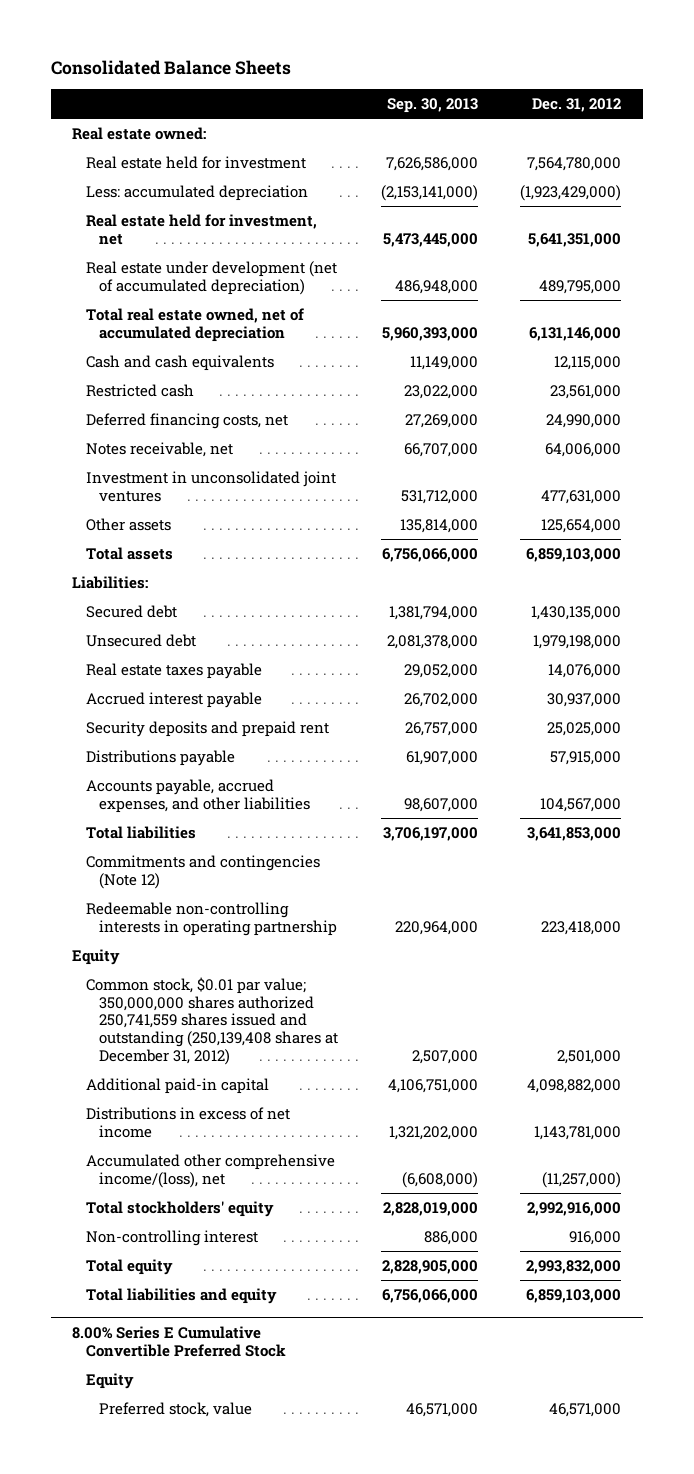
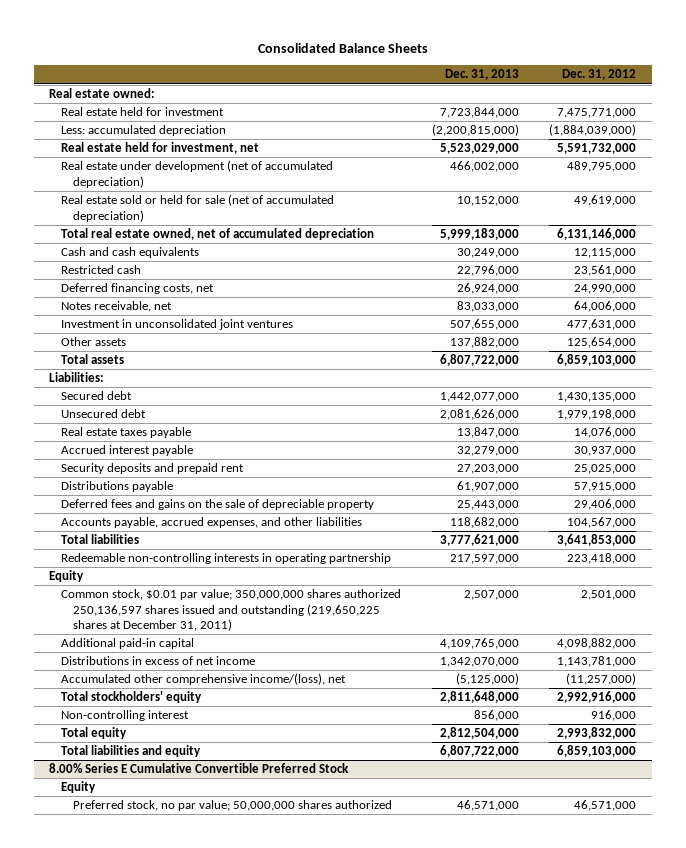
- | Sep. 30, 2013 | Dec. 31, 2012
+ | Dec. 31, 2013 | Dec. 31, 2012
- Real estate held for investment | 7,626,586,000 | 7,564,780,000
- Less: accumulated depreciation | (2,153,141,000) | (1,923,429,000)
- Real estate held for investment, net | 5,473,445,000 | 5,641,351,000
+ Real estate held for investment | 7,723,844,000 | 7,475,771,000
+ Less: accumulated depreciation | (2,200,815,000) | (1,884,039,000)
+ Real estate held for investment, net | 5,523,029,000 | 5,591,732,000
+ Real estate sold or held for sale (net of accumulated depreciation) | 10,152,000 | 49,619,000
+ Deferred fees and gains on the sale of depreciable property | 25,443,000 | 29,406,000
- Commitments and contingencies (Note 12)
- Common stock, $0.01 par value; 350,000,000 shares authorized 250,741,559 shares issued and outstanding (250,139,408 shares at December 31, 2012) | 2,507,000 | 2,501,000
+ Common stock, $0.01 par value; 350,000,000 shares authorized 250,136,597 shares issued and outstanding (219,650,225 shares at December 31, 2011) | 2,507,000 | 2,501,000
@ 8.00% Series E Cumulative Convertible Preferred Stock
- Preferred stock, value | 46,571,000 | 46,571,000
+ Preferred stock, no par value; 50,000,000 shares authorized | 46,571,000 | 46,571,000

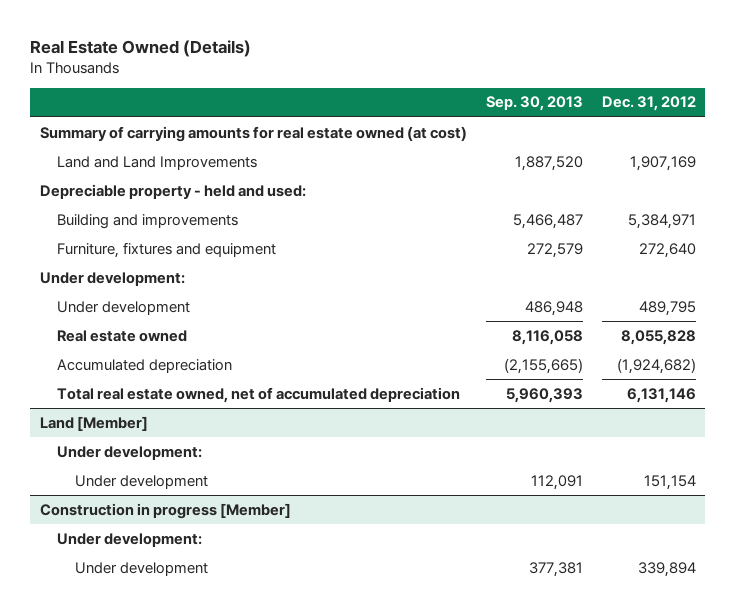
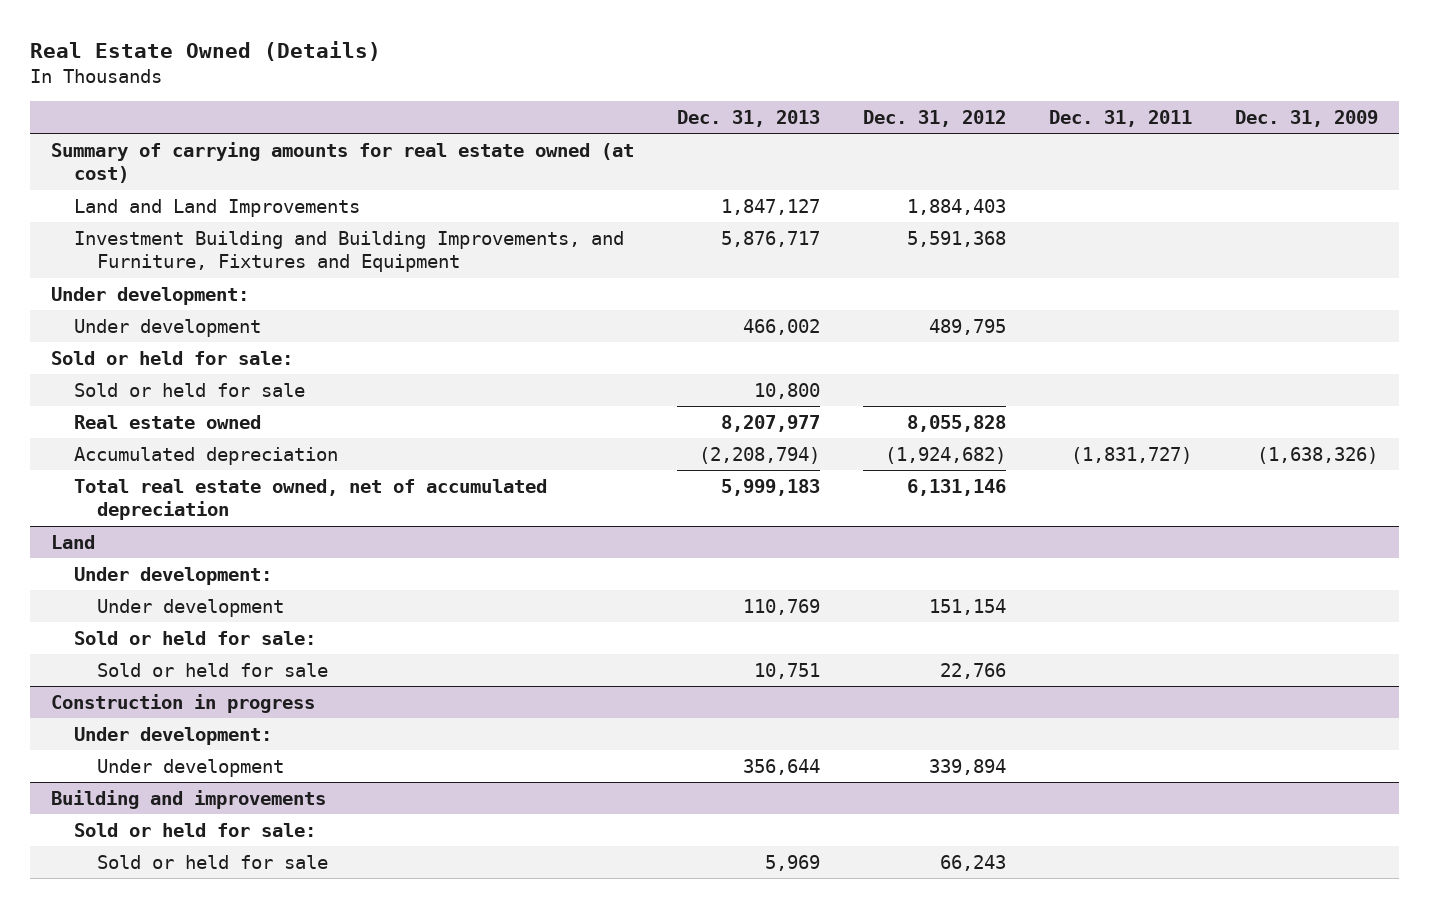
- | Sep. 30, 2013 | Dec. 31, 2012
+ | Dec. 31, 2013 | Dec. 31, 2012 | Dec. 31, 2011 | Dec. 31, 2009
- Land and Land Improvements | 1,887,520 | 1,907,169
- Depreciable property - held and used:
- Building and improvements | 5,466,487 | 5,384,971
- Furniture, fixtures and equipment | 272,579 | 272,640
+ Land and Land Improvements | 1,847,127 | 1,884,403 | |
+ Investment Building and Building Improvements, and Furniture, Fixtures and Equipment | 5,876,717 | 5,591,368 | |
+ Sold or held for sale:
+ Sold or held for sale | 10,800 | | |
- Land [Member]
+ Land
- Construction in progress [Member]
+ Sold or held for sale:
+ Sold or held for sale | 10,751 | 22,766 | |
+ Construction in progress
+ Building and improvements
+ Sold or held for sale:
+ Sold or held for sale | 5,969 | 66,243 | |

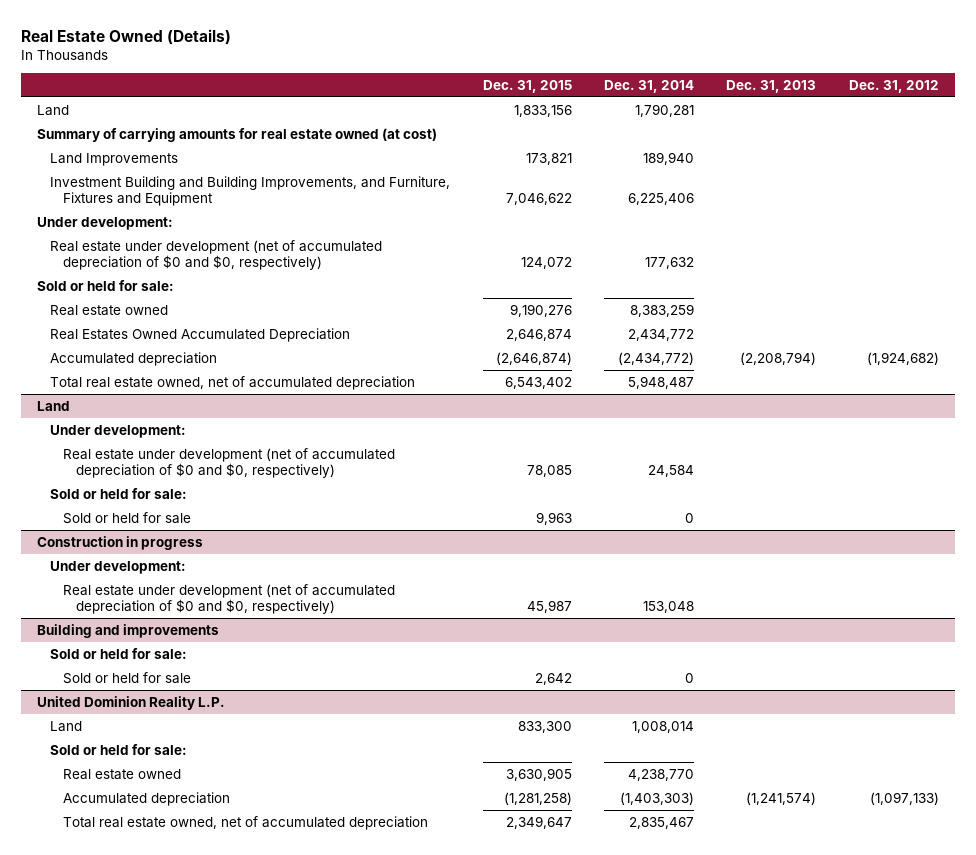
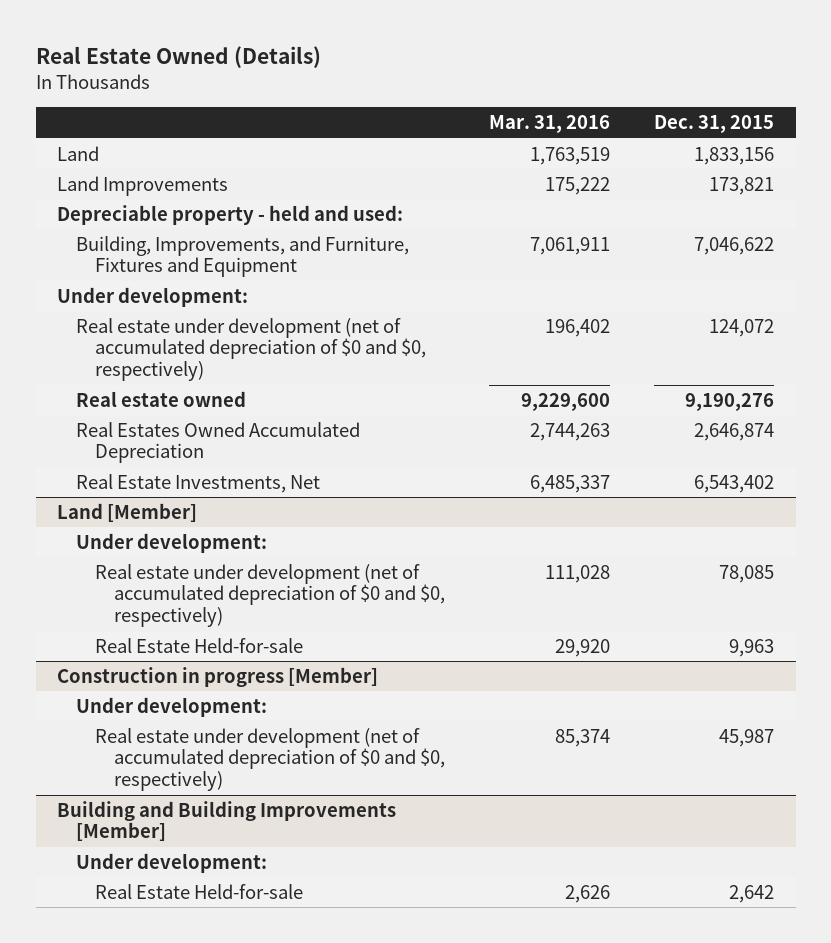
- | Dec. 31, 2015 | Dec. 31, 2014 | Dec. 31, 2013 | Dec. 31, 2012
+ | Mar. 31, 2016 | Dec. 31, 2015
- Summary of carrying amounts for real estate owned (at cost)
- Investment Building and Building Improvements, and Furniture, Fixtures and Equipment | 7,046,622 | 6,225,406 | |
+ Depreciable property - held and used:
+ Building, Improvements, and Furniture, Fixtures and Equipment | 7,061,911 | 7,046,622
- Sold or held for sale:
- Accumulated depreciation | (2,646,874) | (2,434,772) | (2,208,794) | (1,924,682)
- Total real estate owned, net of accumulated depreciation | 6,543,402 | 5,948,487 | |
- Land
+ Real Estate Investments, Net | 6,485,337 | 6,543,402
+ Land [Member]
- Sold or held for sale:
- Sold or held for sale | 9,963 | 0 | |
- Construction in progress
+ Real Estate Held-for-sale | 29,920 | 9,963
+ Construction in progress [Member]
- Building and improvements
- Sold or held for sale:
- Sold or held for sale | 2,642 | 0 | |
- United Dominion Reality L.P.
- Land | 833,300 | 1,008,014 | |
- Sold or held for sale:
- Real estate owned | 3,630,905 | 4,238,770 | |
- Accumulated depreciation | (1,281,258) | (1,403,303) | (1,241,574) | (1,097,133)
- Total real estate owned, net of accumulated depreciation | 2,349,647 | 2,835,467 | |
+ Building and Building Improvements [Member]
+ Under development:
+ Real Estate Held-for-sale | 2,626 | 2,642

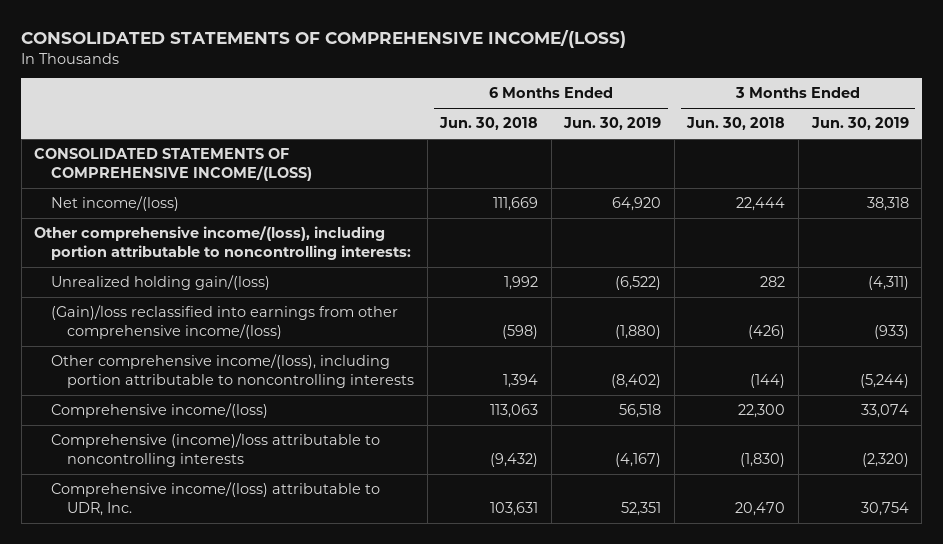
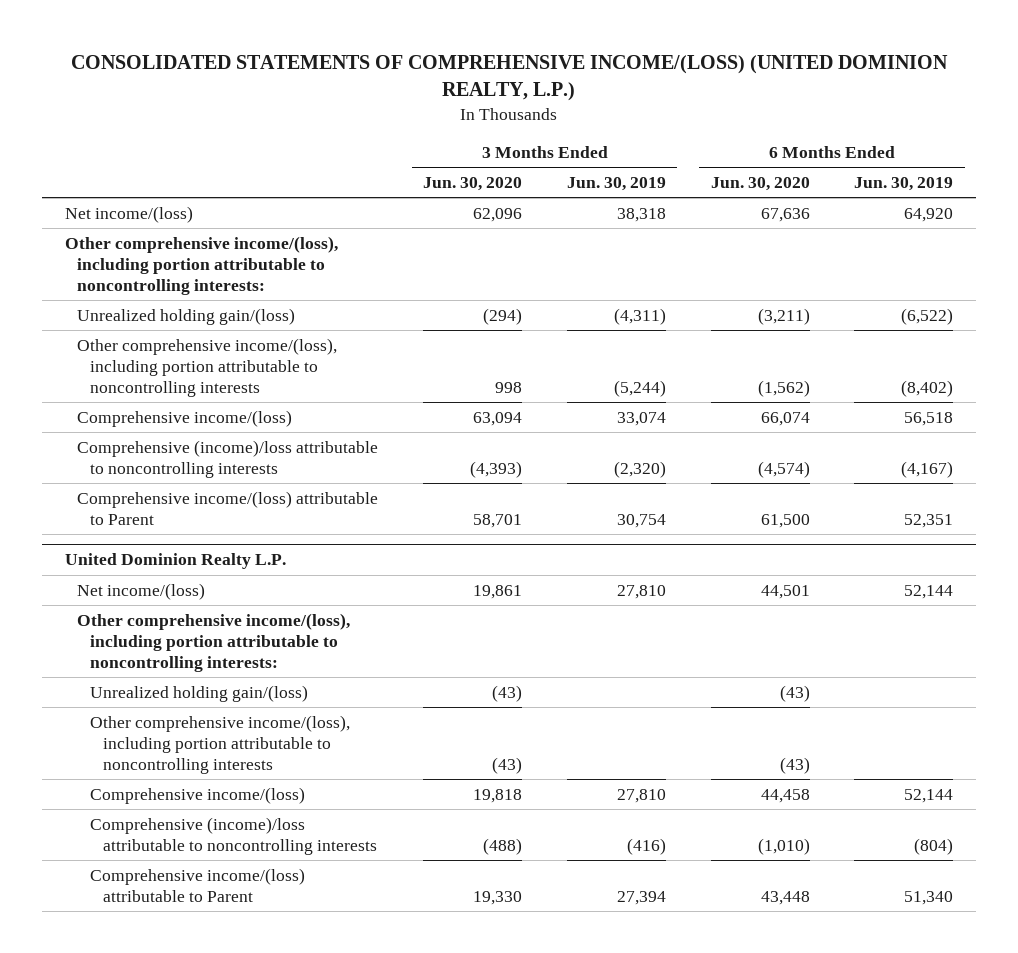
- CONSOLIDATED STATEMENTS OF COMPREHENSIVE INCOME/(LOSS)
+ CONSOLIDATED STATEMENTS OF COMPREHENSIVE INCOME/(LOSS) (UNITED DOMINION REALTY, L.P.)
- | 6 Months Ended Jun. 30, 2018 | 6 Months Ended Jun. 30, 2019 | 3 Months Ended Jun. 30, 2018 | 3 Months Ended Jun. 30, 2019
+ | 3 Months Ended Jun. 30, 2020 | 3 Months Ended Jun. 30, 2019 | 6 Months Ended Jun. 30, 2020 | 6 Months Ended Jun. 30, 2019
- CONSOLIDATED STATEMENTS OF COMPREHENSIVE INCOME/(LOSS)
- (Gain)/loss reclassified into earnings from other comprehensive income/(loss) | (598) | (1,880) | (426) | (933)
- Comprehensive income/(loss) attributable to UDR, Inc. | 103,631 | 52,351 | 20,470 | 30,754
+ Comprehensive income/(loss) attributable to Parent | 58,701 | 30,754 | 61,500 | 52,351
+ United Dominion Realty L.P.
+ Net income/(loss) | 19,861 | 27,810 | 44,501 | 52,144
+ Other comprehensive income/(loss), including portion attributable to noncontrolling interests:
+ Unrealized holding gain/(loss) | (43) | | (43) |
+ Other comprehensive income/(loss), including portion attributable to noncontrolling interests | (43) | | (43) |
+ Comprehensive income/(loss) | 19,818 | 27,810 | 44,458 | 52,144
+ Comprehensive (income)/loss attributable to noncontrolling interests | (488) | (416) | (1,010) | (804)
+ Comprehensive income/(loss) attributable to Parent | 19,330 | 27,394 | 43,448 | 51,340

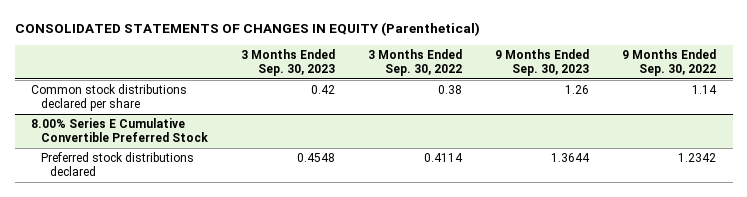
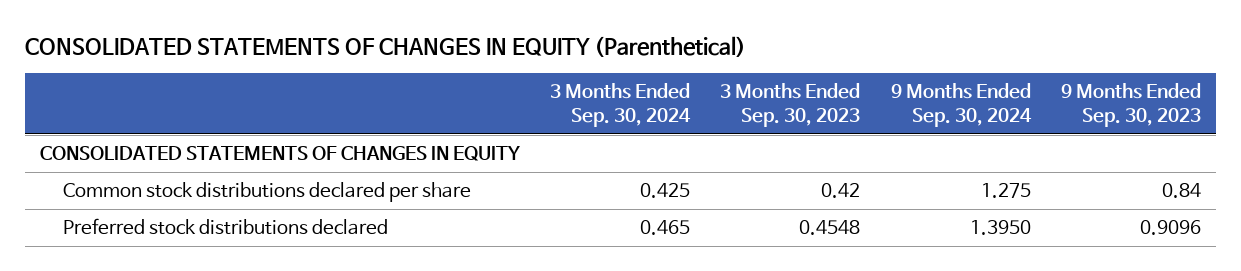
- | 3 Months Ended Sep. 30, 2023 | 3 Months Ended Sep. 30, 2022 | 9 Months Ended Sep. 30, 2023 | 9 Months Ended Sep. 30, 2022
+ | 3 Months Ended Sep. 30, 2024 | 3 Months Ended Sep. 30, 2023 | 9 Months Ended Sep. 30, 2024 | 9 Months Ended Sep. 30, 2023
- Common stock distributions declared per share | 0.42 | 0.38 | 1.26 | 1.14
- 8.00% Series E Cumulative Convertible Preferred Stock
- Preferred stock distributions declared | 0.4548 | 0.4114 | 1.3644 | 1.2342
+ CONSOLIDATED STATEMENTS OF CHANGES IN EQUITY
+ Common stock distributions declared per share | 0.425 | 0.42 | 1.275 | 0.84
+ Preferred stock distributions declared | 0.465 | 0.4548 | 1.3950 | 0.9096

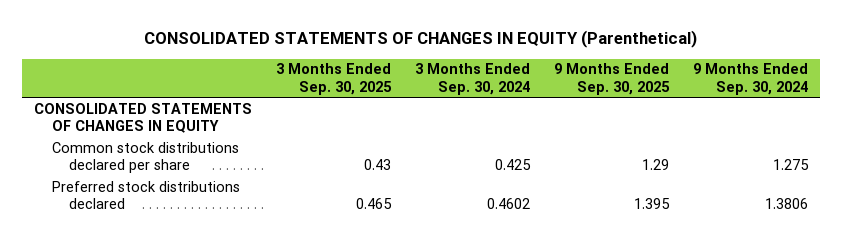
- | 3 Months Ended Sep. 30, 2024 | 3 Months Ended Sep. 30, 2023 | 9 Months Ended Sep. 30, 2024 | 9 Months Ended Sep. 30, 2023
+ | 3 Months Ended Sep. 30, 2025 | 3 Months Ended Sep. 30, 2024 | 9 Months Ended Sep. 30, 2025 | 9 Months Ended Sep. 30, 2024
- Preferred stock distributions declared | 0.465 | 0.4548 | 1.3950 | 0.9096
+ Preferred stock distributions declared | 0.465 | 0.4602 | 1.395 | 1.3806

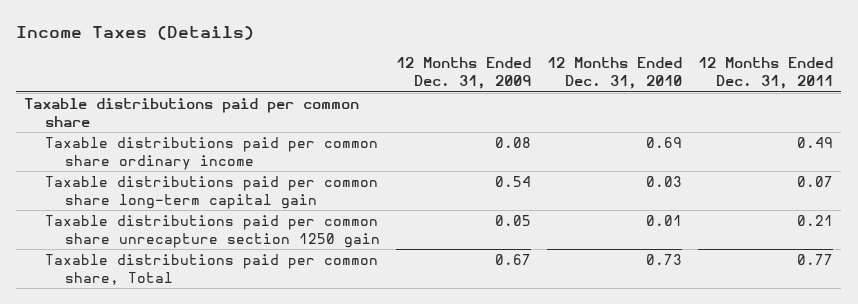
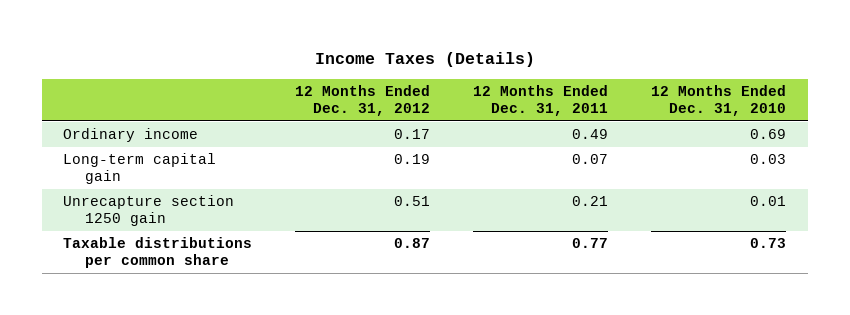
- | 12 Months Ended Dec. 31, 2009 | 12 Months Ended Dec. 31, 2010 | 12 Months Ended Dec. 31, 2011
+ | 12 Months Ended Dec. 31, 2012 | 12 Months Ended Dec. 31, 2011 | 12 Months Ended Dec. 31, 2010
- Taxable distributions paid per common share
- Taxable distributions paid per common share ordinary income | 0.08 | 0.69 | 0.49
- Taxable distributions paid per common share long-term capital gain | 0.54 | 0.03 | 0.07
- Taxable distributions paid per common share unrecapture section 1250 gain | 0.05 | 0.01 | 0.21
- Taxable distributions paid per common share, Total | 0.67 | 0.73 | 0.77
+ Ordinary income | 0.17 | 0.49 | 0.69
+ Long-term capital gain | 0.19 | 0.07 | 0.03
+ Unrecapture section 1250 gain | 0.51 | 0.21 | 0.01
+ Taxable distributions per common share | 0.87 | 0.77 | 0.73

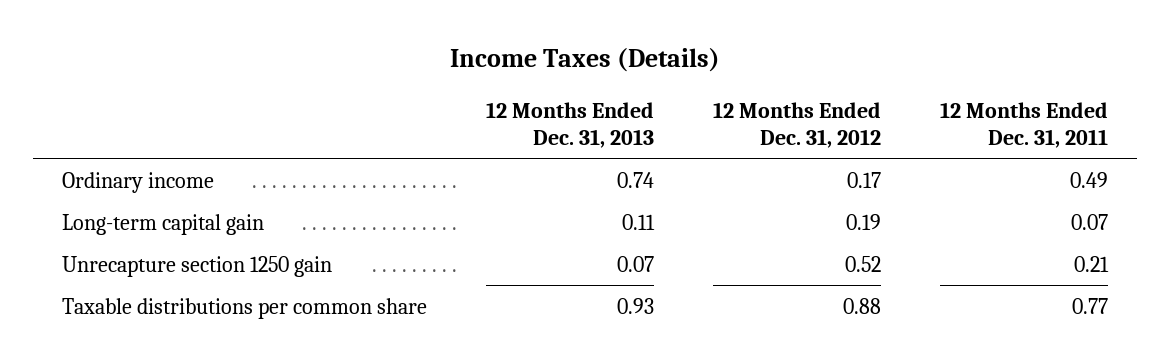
- | 12 Months Ended Dec. 31, 2012 | 12 Months Ended Dec. 31, 2011 | 12 Months Ended Dec. 31, 2010
+ | 12 Months Ended Dec. 31, 2013 | 12 Months Ended Dec. 31, 2012 | 12 Months Ended Dec. 31, 2011
- Unrecapture section 1250 gain | 0.51 | 0.21 | 0.01
- Taxable distributions per common share | 0.87 | 0.77 | 0.73
+ Unrecapture section 1250 gain | 0.07 | 0.52 | 0.21
+ Taxable distributions per common share | 0.93 | 0.88 | 0.77

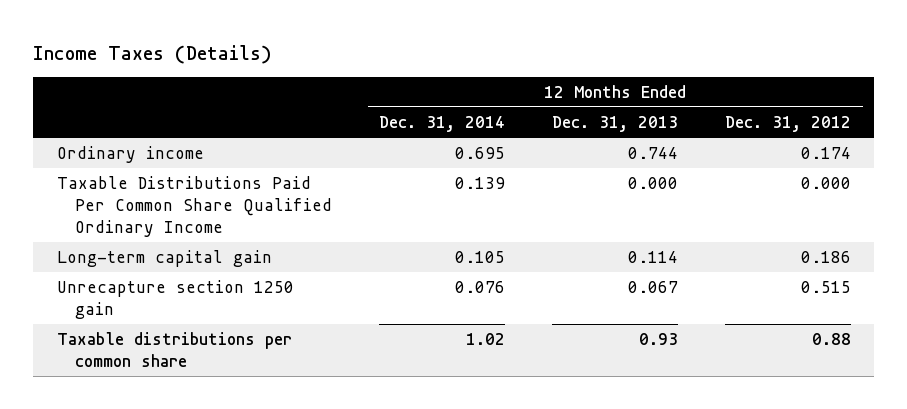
- | 12 Months Ended Dec. 31, 2013 | 12 Months Ended Dec. 31, 2012 | 12 Months Ended Dec. 31, 2011
+ | 12 Months Ended Dec. 31, 2014 | 12 Months Ended Dec. 31, 2013 | 12 Months Ended Dec. 31, 2012
- Ordinary income | 0.74 | 0.17 | 0.49
- Long-term capital gain | 0.11 | 0.19 | 0.07
- Unrecapture section 1250 gain | 0.07 | 0.52 | 0.21
+ Ordinary income | 0.695 | 0.744 | 0.174
+ Taxable Distributions Paid Per Common Share Qualified Ordinary Income | 0.139 | 0.000 | 0.000
+ Long-term capital gain | 0.105 | 0.114 | 0.186
+ Unrecapture section 1250 gain | 0.076 | 0.067 | 0.515

